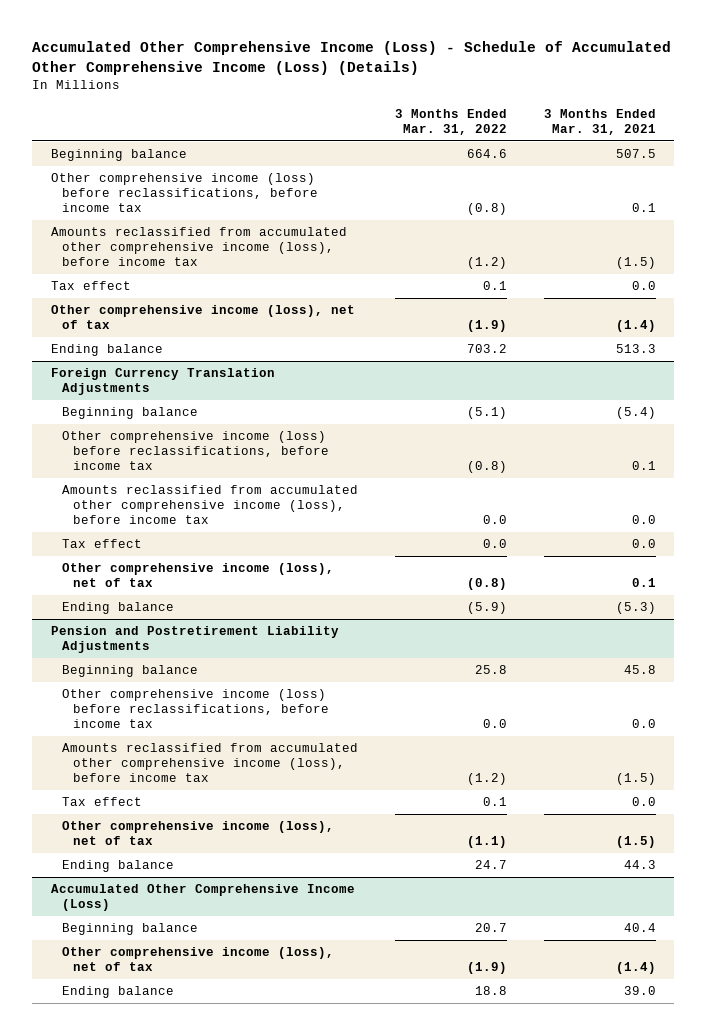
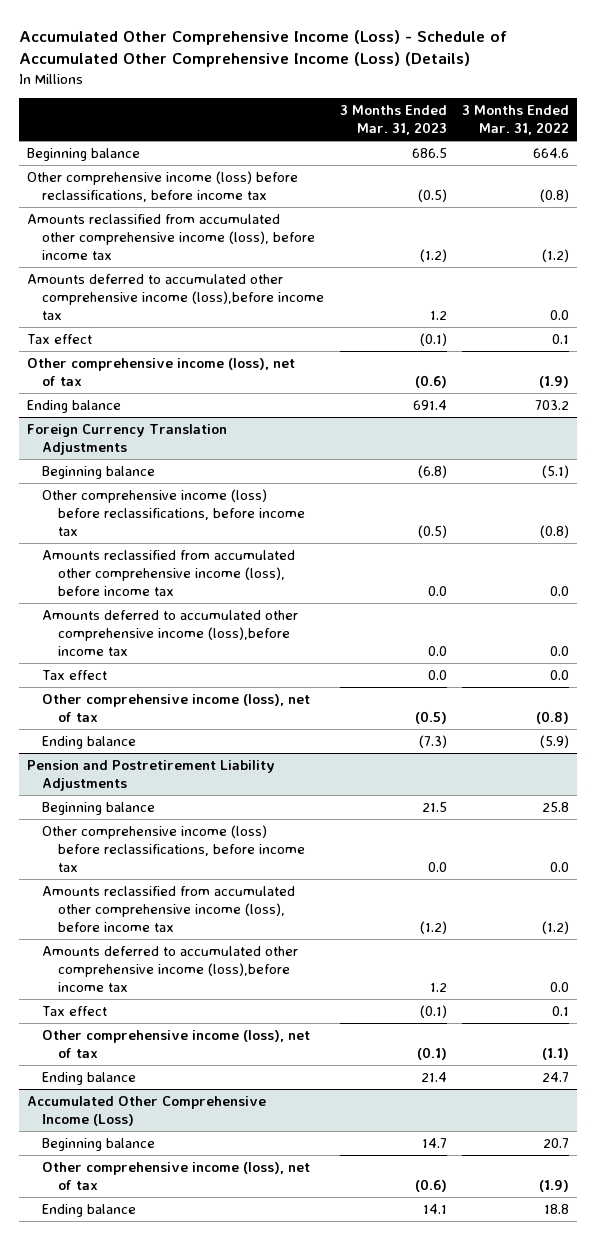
- | 3 Months Ended Mar. 31, 2022 | 3 Months Ended Mar. 31, 2021
+ | 3 Months Ended Mar. 31, 2023 | 3 Months Ended Mar. 31, 2022
+ Amounts deferred to accumulated other comprehensive income (loss),before income tax | 1.2 | 0.0
@ Foreign Currency Translation Adjustments
+ Amounts deferred to accumulated other comprehensive income (loss),before income tax | 0.0 | 0.0
@ Pension and Postretirement Liability Adjustments
+ Amounts deferred to accumulated other comprehensive income (loss),before income tax | 1.2 | 0.0

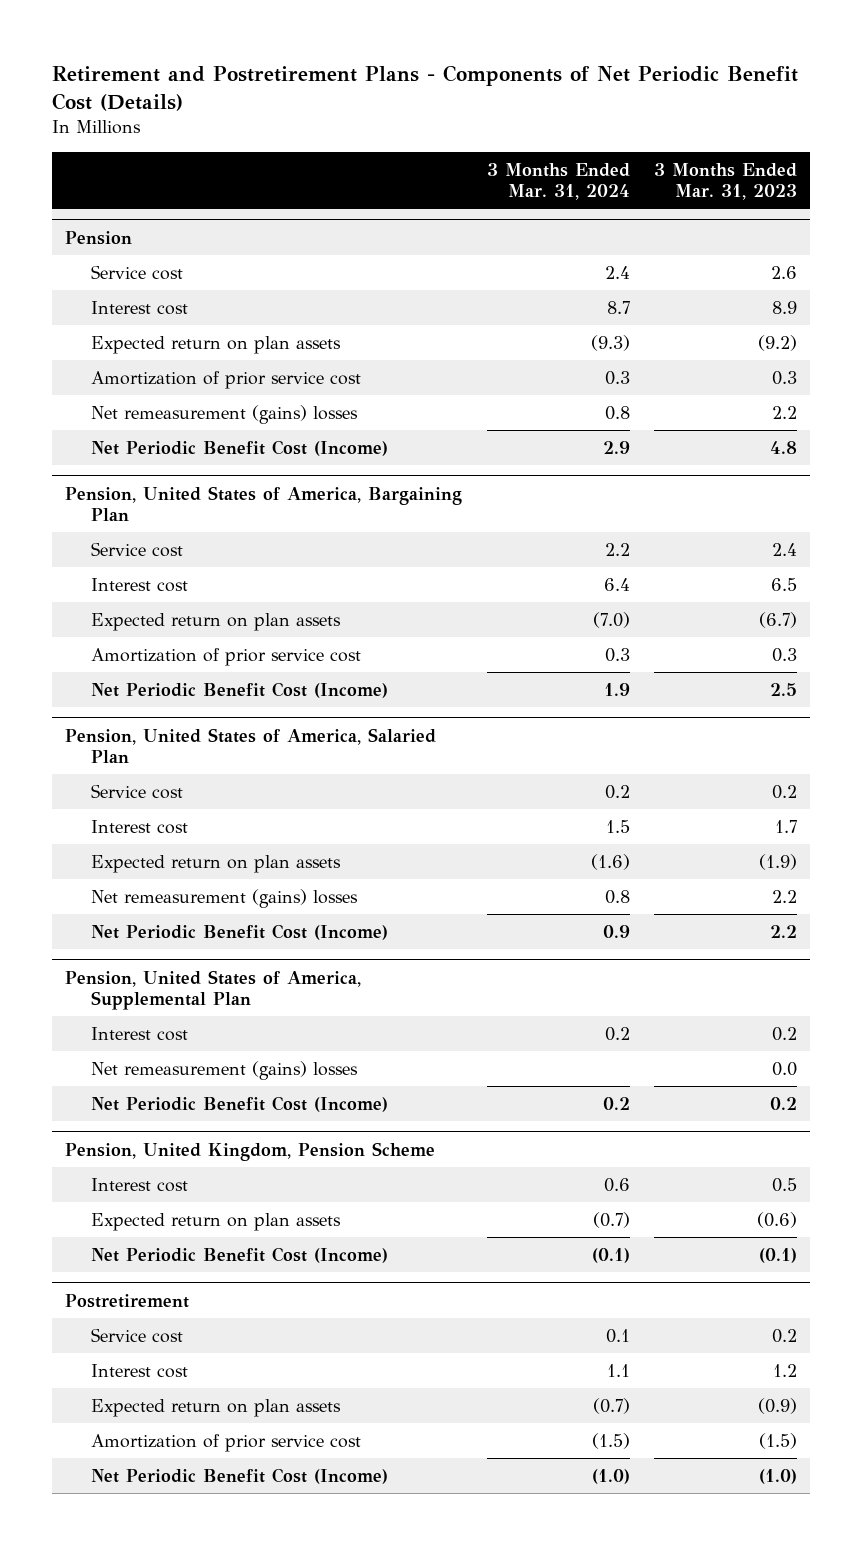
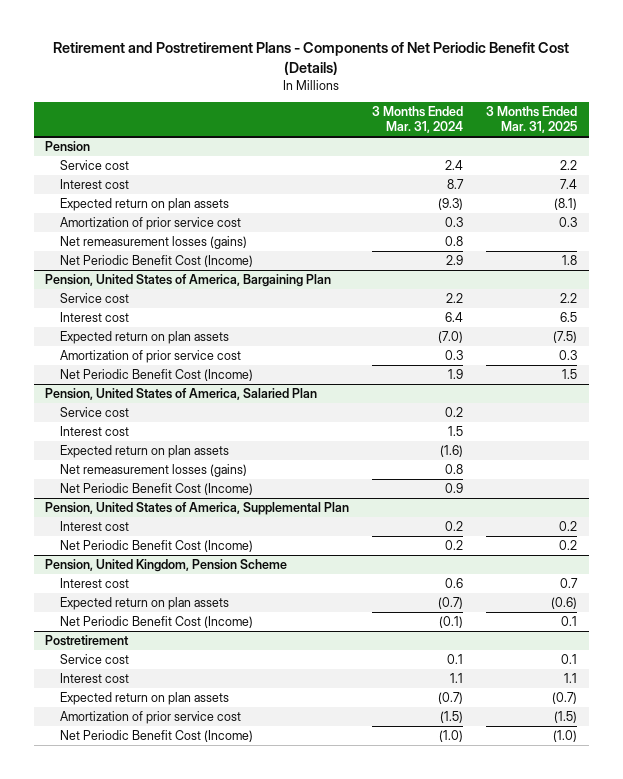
- | 3 Months Ended Mar. 31, 2024 | 3 Months Ended Mar. 31, 2023
+ | 3 Months Ended Mar. 31, 2024 | 3 Months Ended Mar. 31, 2025
@ Pension
- Net remeasurement (gains) losses | 0.8 | 2.2
+ Net remeasurement losses (gains) | 0.8 |
@ Pension, United States of America, Salaried Plan
- Net remeasurement (gains) losses | 0.8 | 2.2
+ Net remeasurement losses (gains) | 0.8 |
@ Pension, United States of America, Supplemental Plan
- Net remeasurement (gains) losses | | 0.0

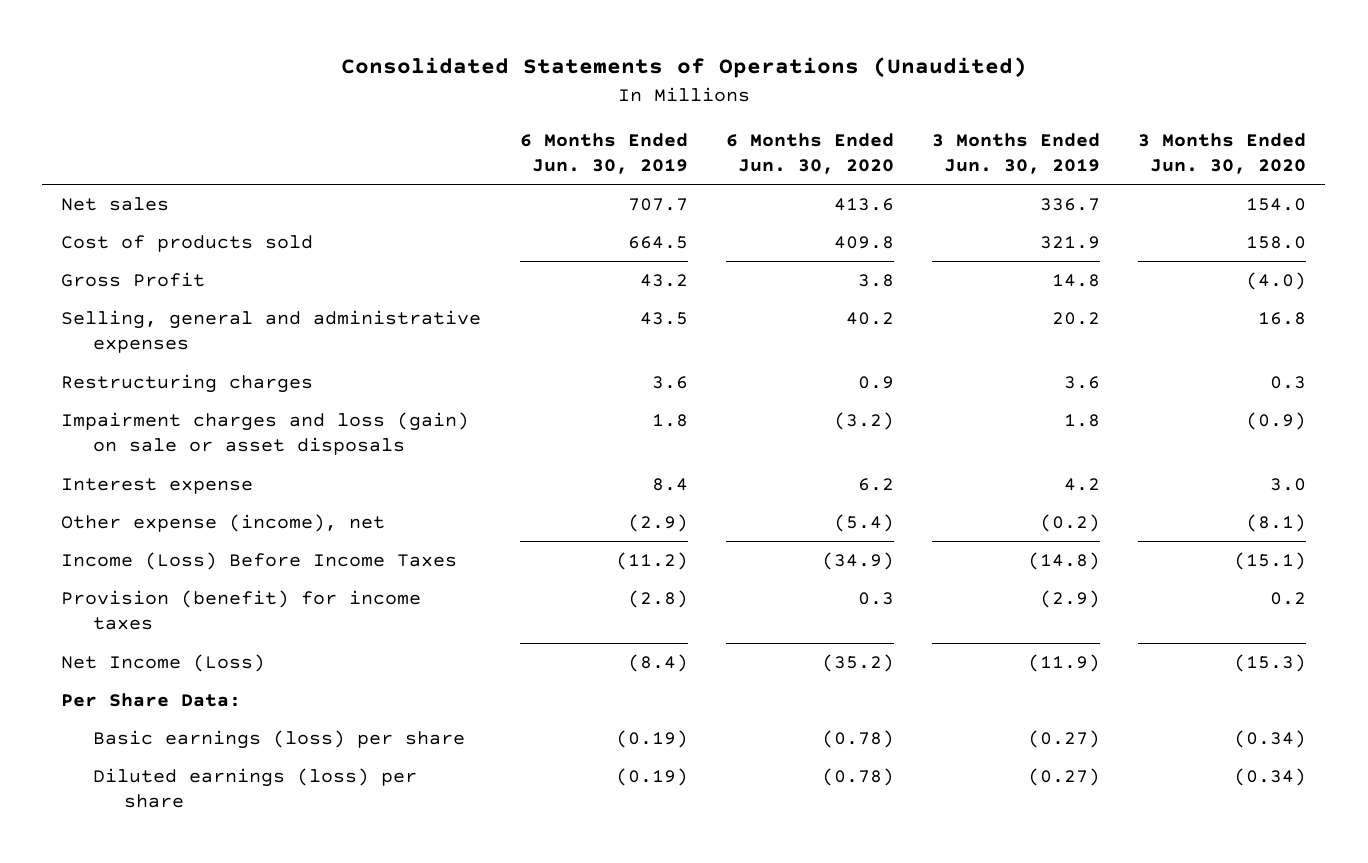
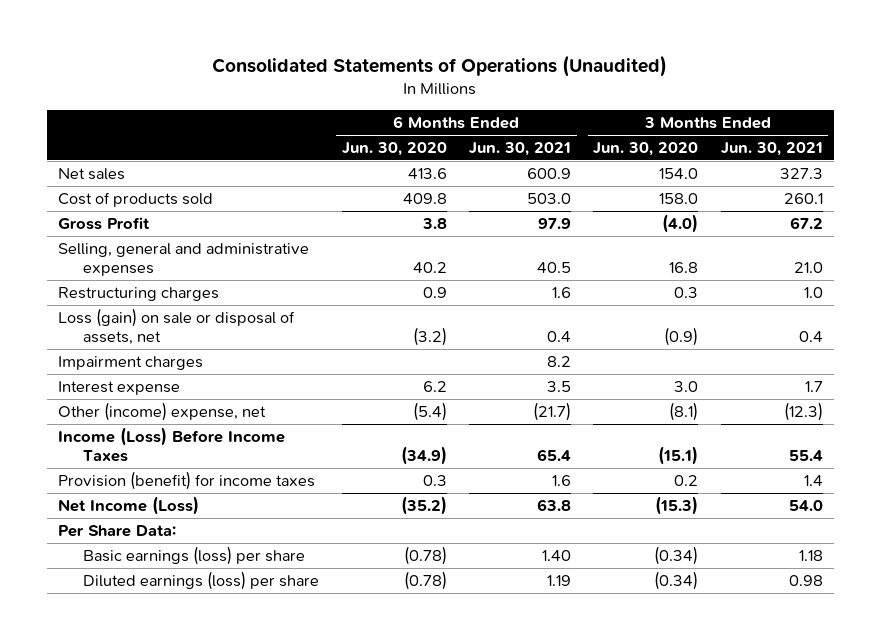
- | 6 Months Ended Jun. 30, 2019 | 6 Months Ended Jun. 30, 2020 | 3 Months Ended Jun. 30, 2019 | 3 Months Ended Jun. 30, 2020
+ | 6 Months Ended Jun. 30, 2020 | 6 Months Ended Jun. 30, 2021 | 3 Months Ended Jun. 30, 2020 | 3 Months Ended Jun. 30, 2021
- Impairment charges and loss (gain) on sale or asset disposals | 1.8 | (3.2) | 1.8 | (0.9)
+ Loss (gain) on sale or disposal of assets, net | (3.2) | 0.4 | (0.9) | 0.4
+ Impairment charges | | 8.2 | |
- Other expense (income), net | (2.9) | (5.4) | (0.2) | (8.1)
+ Other (income) expense, net | (5.4) | (21.7) | (8.1) | (12.3)

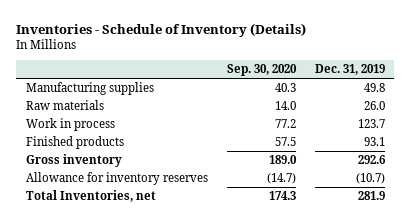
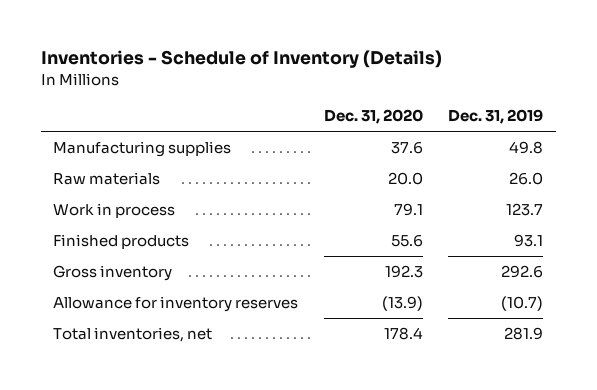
- | Sep. 30, 2020 | Dec. 31, 2019
+ | Dec. 31, 2020 | Dec. 31, 2019
- Total Inventories, net | 174.3 | 281.9
+ Total inventories, net | 178.4 | 281.9

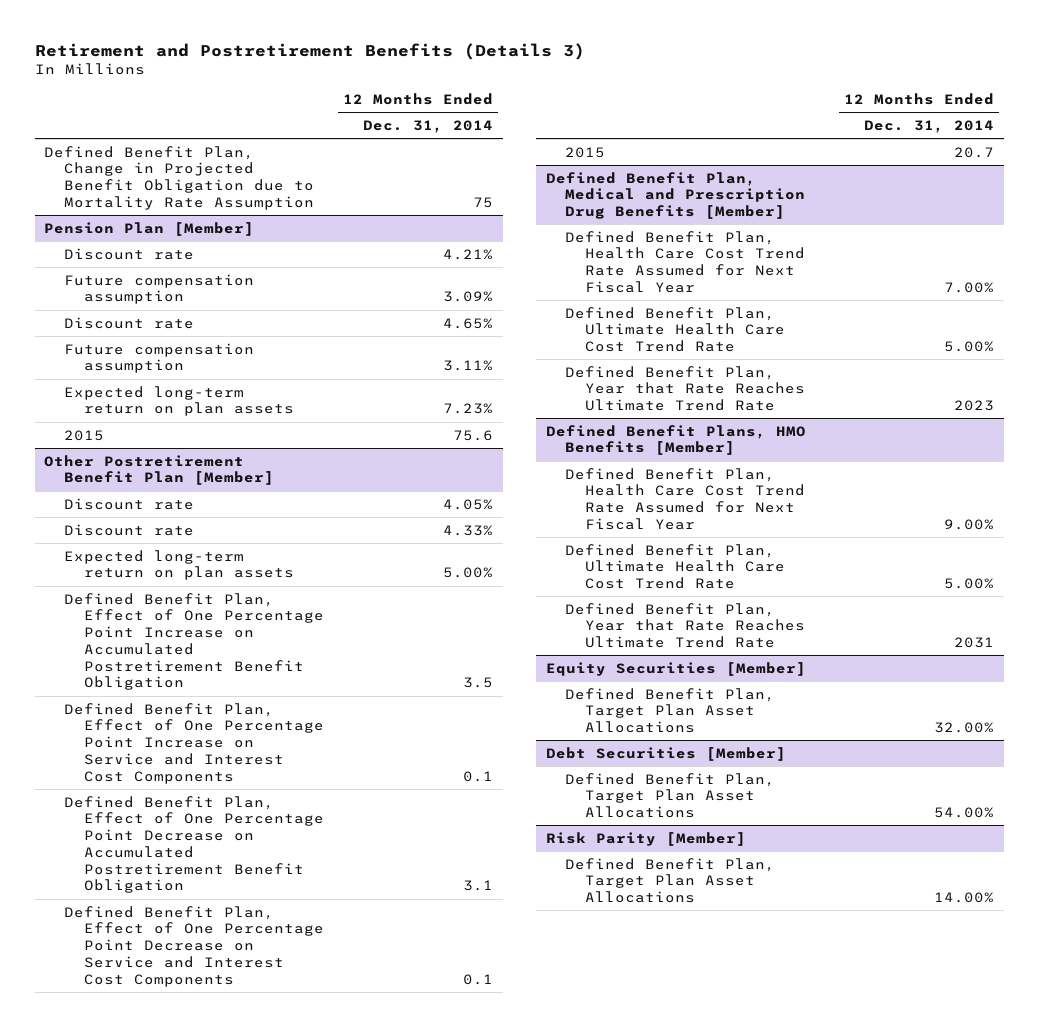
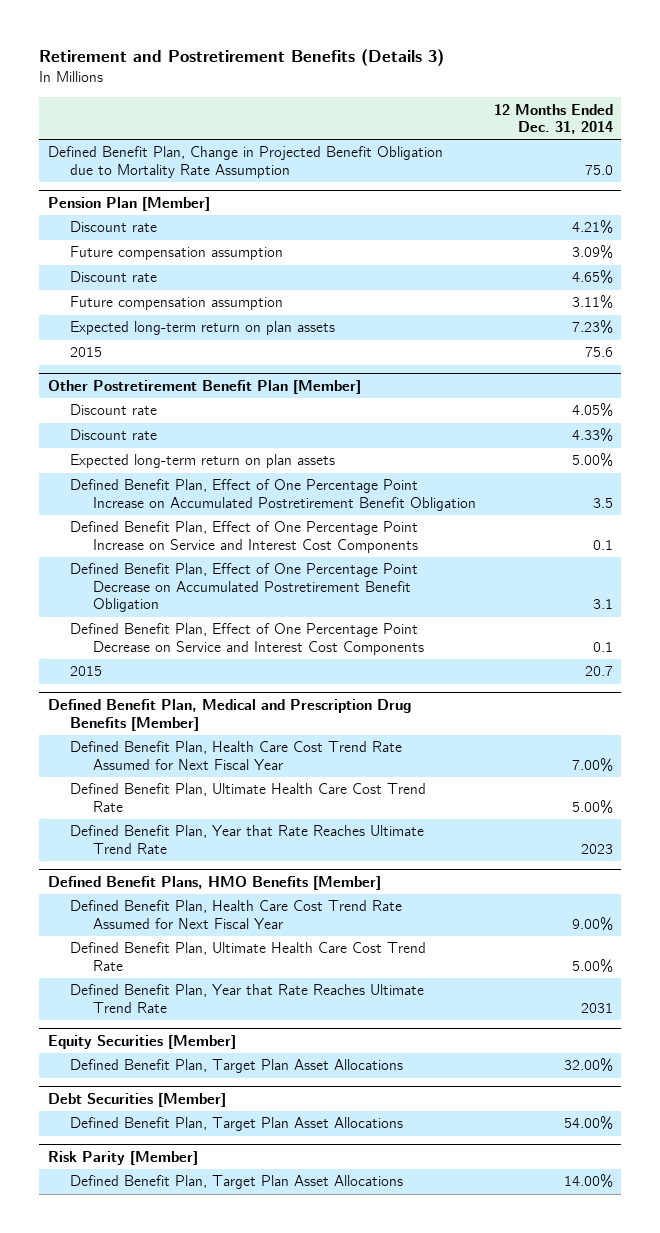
- Defined Benefit Plan, Change in Projected Benefit Obligation due to Mortality Rate Assumption | 75
+ Defined Benefit Plan, Change in Projected Benefit Obligation due to Mortality Rate Assumption | 75.0

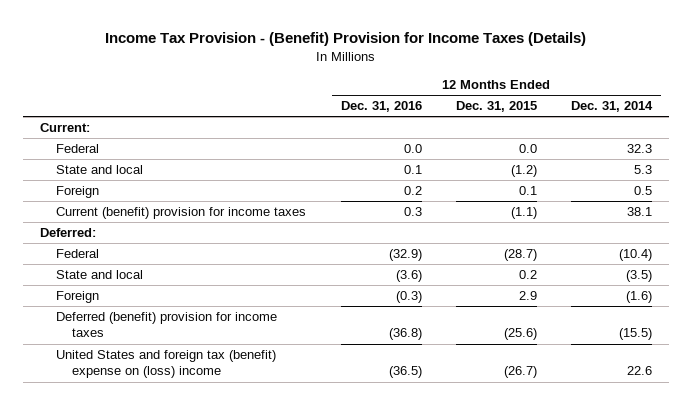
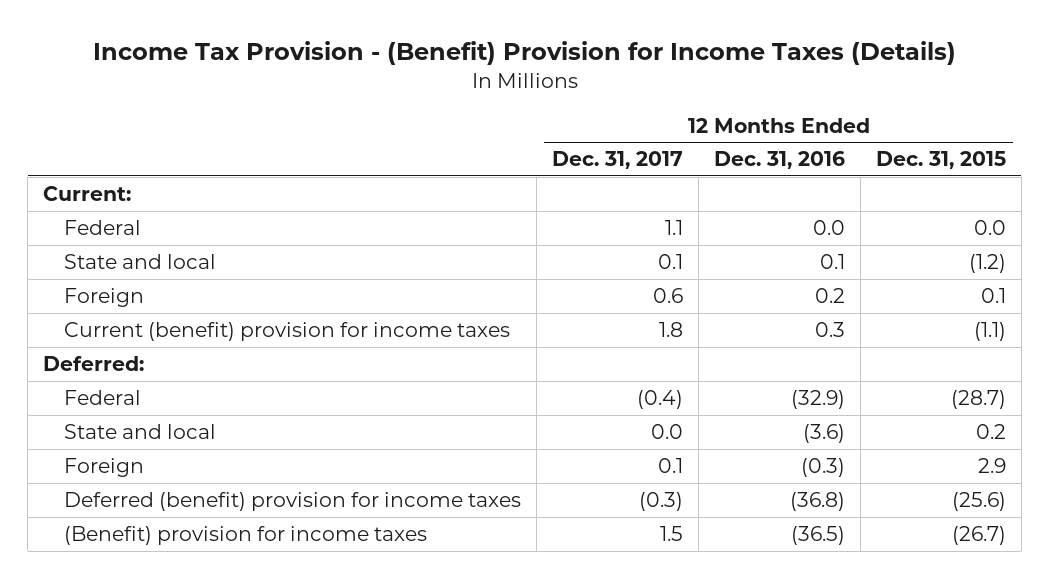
- | 12 Months Ended Dec. 31, 2016 | 12 Months Ended Dec. 31, 2015 | 12 Months Ended Dec. 31, 2014
+ | 12 Months Ended Dec. 31, 2017 | 12 Months Ended Dec. 31, 2016 | 12 Months Ended Dec. 31, 2015
- United States and foreign tax (benefit) expense on (loss) income | (36.5) | (26.7) | 22.6
+ (Benefit) provision for income taxes | 1.5 | (36.5) | (26.7)

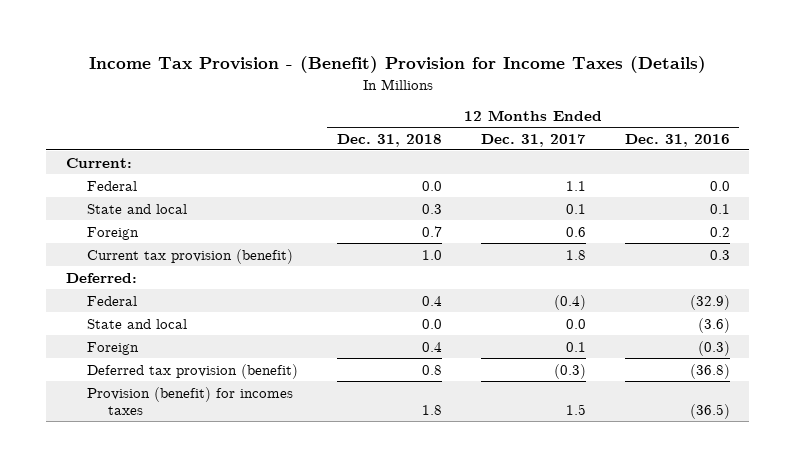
- | 12 Months Ended Dec. 31, 2017 | 12 Months Ended Dec. 31, 2016 | 12 Months Ended Dec. 31, 2015
+ | 12 Months Ended Dec. 31, 2018 | 12 Months Ended Dec. 31, 2017 | 12 Months Ended Dec. 31, 2016
- Current (benefit) provision for income taxes | 1.8 | 0.3 | (1.1)
+ Current tax provision (benefit) | 1.0 | 1.8 | 0.3
- Deferred (benefit) provision for income taxes | (0.3) | (36.8) | (25.6)
- (Benefit) provision for income taxes | 1.5 | (36.5) | (26.7)
+ Deferred tax provision (benefit) | 0.8 | (0.3) | (36.8)
+ Provision (benefit) for incomes taxes | 1.8 | 1.5 | (36.5)

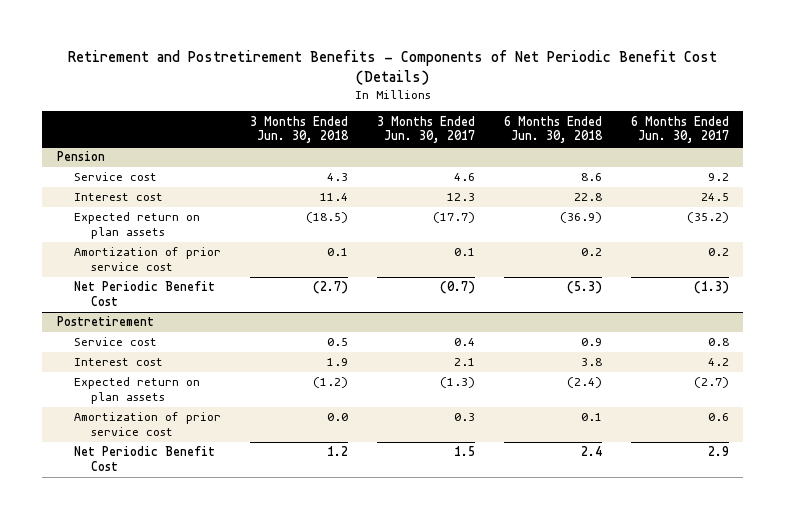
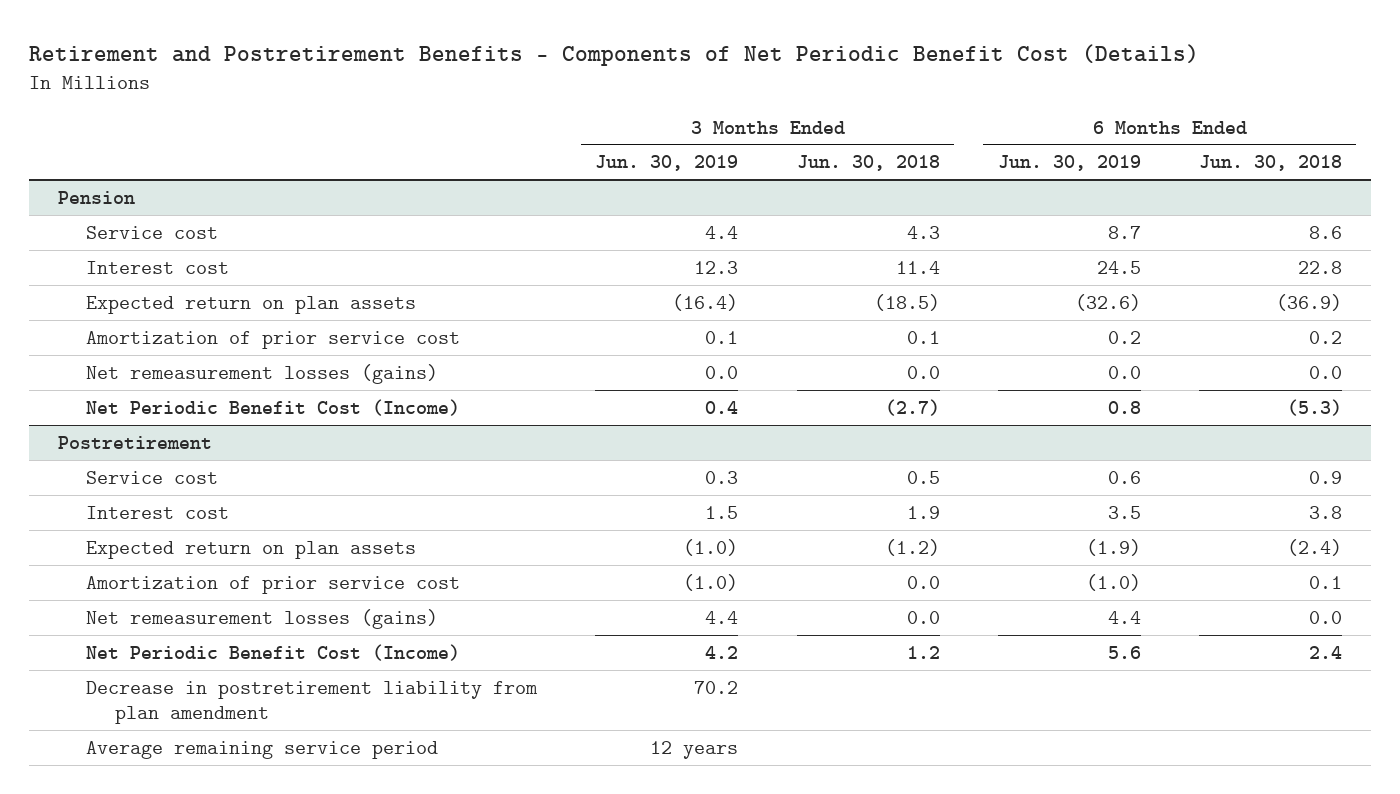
- | 3 Months Ended Jun. 30, 2018 | 3 Months Ended Jun. 30, 2017 | 6 Months Ended Jun. 30, 2018 | 6 Months Ended Jun. 30, 2017
+ | 3 Months Ended Jun. 30, 2019 | 3 Months Ended Jun. 30, 2018 | 6 Months Ended Jun. 30, 2019 | 6 Months Ended Jun. 30, 2018
@ Pension
- Net Periodic Benefit Cost | (2.7) | (0.7) | (5.3) | (1.3)
+ Net remeasurement losses (gains) | 0.0 | 0.0 | 0.0 | 0.0
+ Net Periodic Benefit Cost (Income) | 0.4 | (2.7) | 0.8 | (5.3)
@ Postretirement
- Net Periodic Benefit Cost | 1.2 | 1.5 | 2.4 | 2.9
+ Net remeasurement losses (gains) | 4.4 | 0.0 | 4.4 | 0.0
+ Net Periodic Benefit Cost (Income) | 4.2 | 1.2 | 5.6 | 2.4
+ Decrease in postretirement liability from plan amendment | 70.2 | | |
+ Average remaining service period | 12 years | | |

